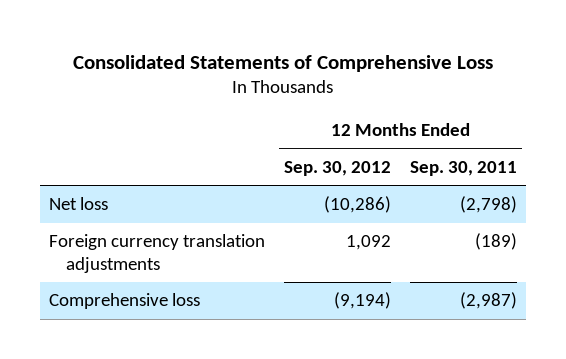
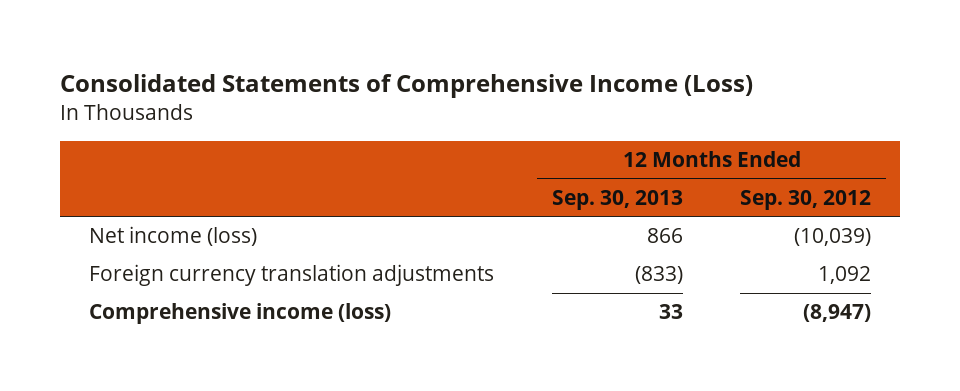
- Consolidated Statements of Comprehensive Loss
+ Consolidated Statements of Comprehensive Income (Loss)
- | 12 Months Ended Sep. 30, 2012 | 12 Months Ended Sep. 30, 2011
+ | 12 Months Ended Sep. 30, 2013 | 12 Months Ended Sep. 30, 2012
- Net loss | (10,286) | (2,798)
+ Net income (loss) | 866 | (10,039)
- Comprehensive loss | (9,194) | (2,987)
+ Comprehensive income (loss) | 33 | (8,947)

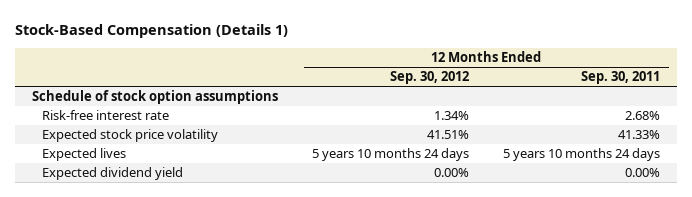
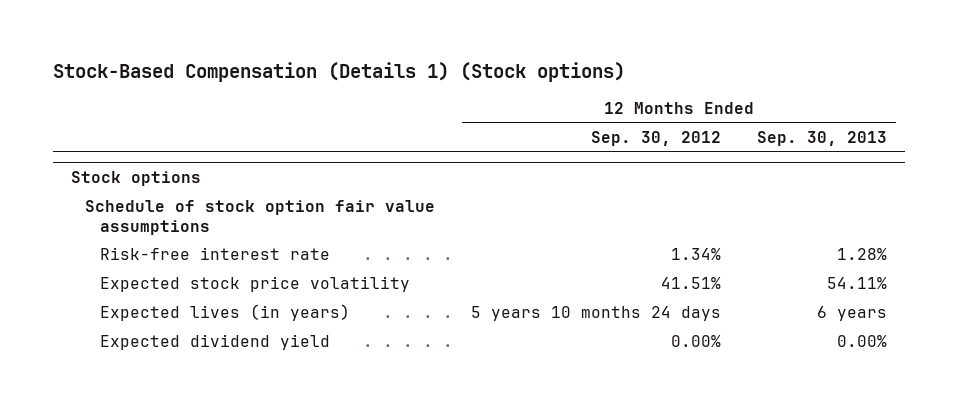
- Stock-Based Compensation (Details 1)
+ Stock-Based Compensation (Details 1) (Stock options)
- | 12 Months Ended Sep. 30, 2012 | 12 Months Ended Sep. 30, 2011
+ | 12 Months Ended Sep. 30, 2012 | 12 Months Ended Sep. 30, 2013
- Schedule of stock option assumptions
+ Stock options
+ Schedule of stock option fair value assumptions
- Expected lives | 5 years 10 months 24 days | 5 years 10 months 24 days
+ Expected lives (in years) | 5 years 10 months 24 days | 6 years

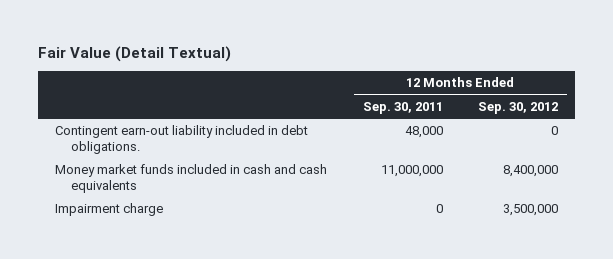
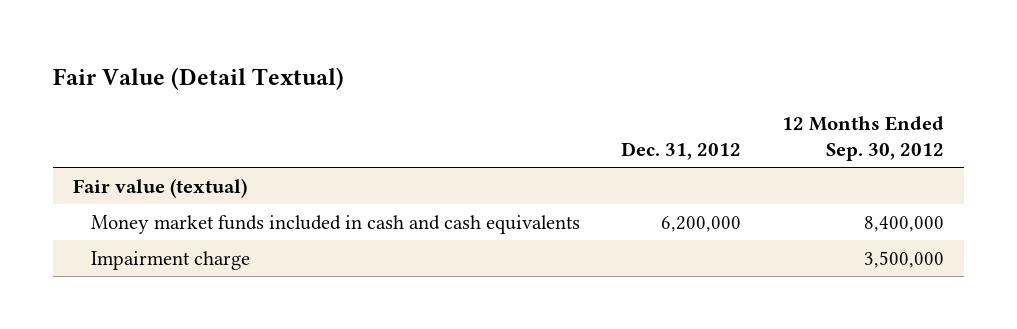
- | 12 Months Ended Sep. 30, 2011 | 12 Months Ended Sep. 30, 2012
+ | Dec. 31, 2012 | 12 Months Ended Sep. 30, 2012
- Contingent earn-out liability included in debt obligations. | 48,000 | 0
+ Fair value (textual)

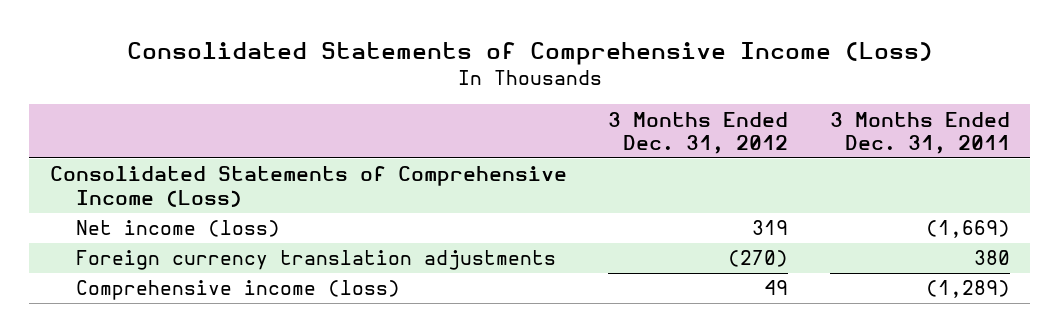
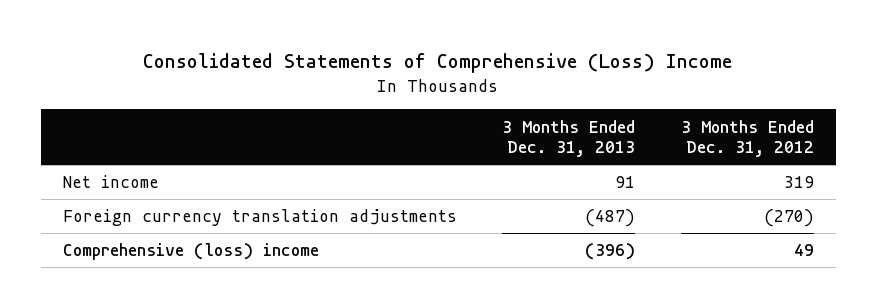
- Consolidated Statements of Comprehensive Income (Loss)
+ Consolidated Statements of Comprehensive (Loss) Income
- | 3 Months Ended Dec. 31, 2012 | 3 Months Ended Dec. 31, 2011
+ | 3 Months Ended Dec. 31, 2013 | 3 Months Ended Dec. 31, 2012
- Consolidated Statements of Comprehensive Income (Loss)
- Net income (loss) | 319 | (1,669)
+ Net income | 91 | 319
- Comprehensive income (loss) | 49 | (1,289)
+ Comprehensive (loss) income | (396) | 49

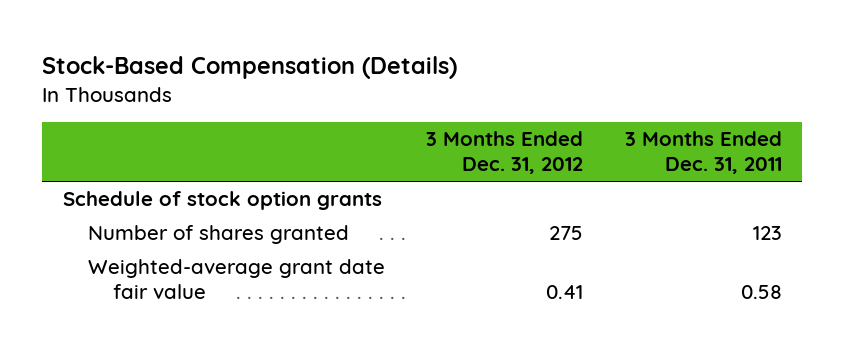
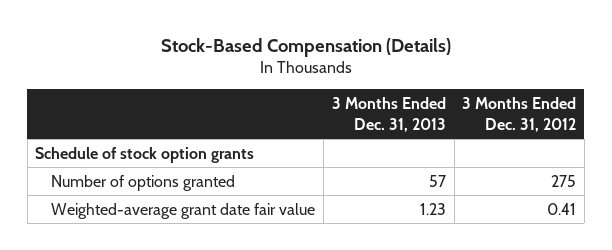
- | 3 Months Ended Dec. 31, 2012 | 3 Months Ended Dec. 31, 2011
+ | 3 Months Ended Dec. 31, 2013 | 3 Months Ended Dec. 31, 2012
- Number of shares granted | 275 | 123
+ Number of options granted | 57 | 275

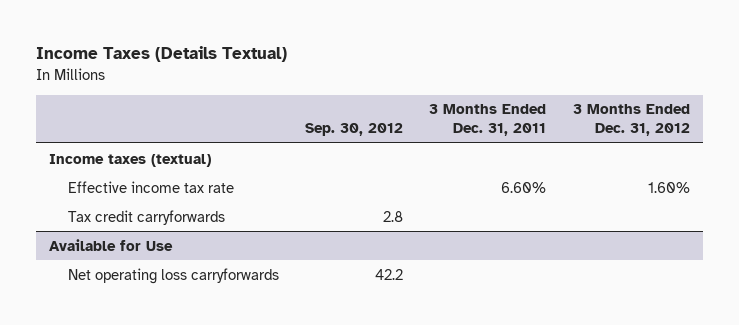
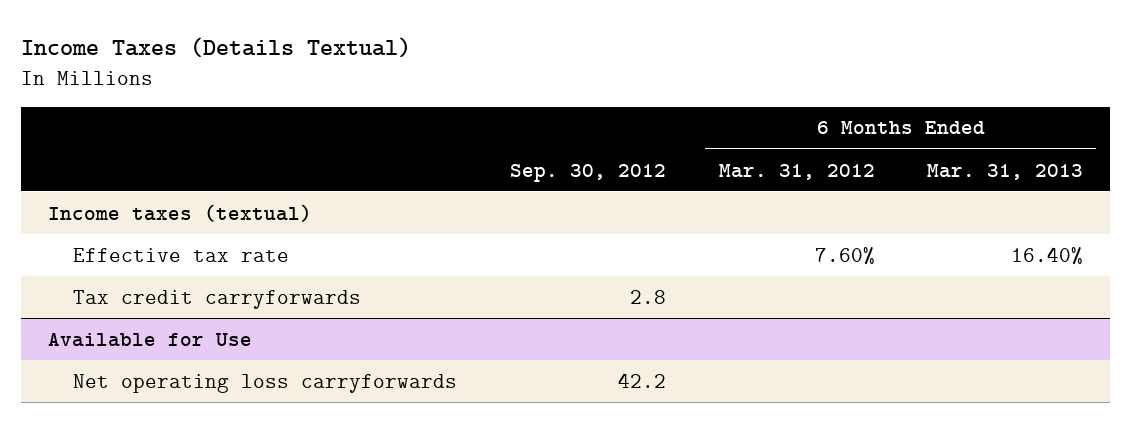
- | Sep. 30, 2012 | 3 Months Ended Dec. 31, 2011 | 3 Months Ended Dec. 31, 2012
+ | Sep. 30, 2012 | 6 Months Ended Mar. 31, 2012 | 6 Months Ended Mar. 31, 2013
- Effective income tax rate | | 6.60% | 1.60%
+ Effective tax rate | | 7.60% | 16.40%

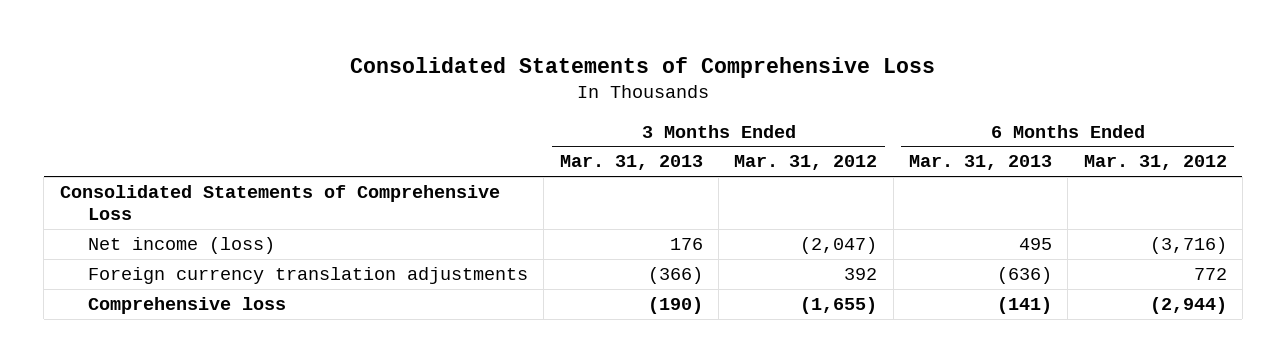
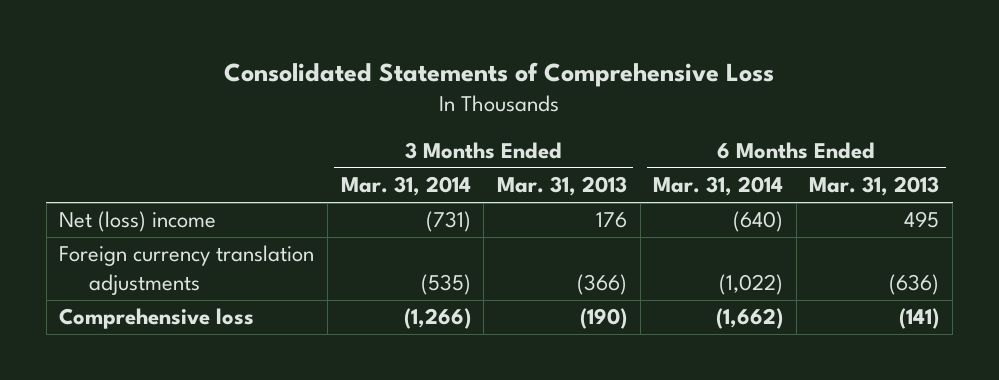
- | 3 Months Ended Mar. 31, 2013 | 3 Months Ended Mar. 31, 2012 | 6 Months Ended Mar. 31, 2013 | 6 Months Ended Mar. 31, 2012
+ | 3 Months Ended Mar. 31, 2014 | 3 Months Ended Mar. 31, 2013 | 6 Months Ended Mar. 31, 2014 | 6 Months Ended Mar. 31, 2013
- Consolidated Statements of Comprehensive Loss
- Net income (loss) | 176 | (2,047) | 495 | (3,716)
+ Net (loss) income | (731) | 176 | (640) | 495

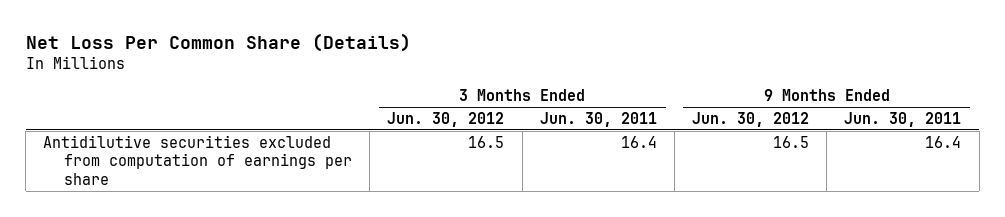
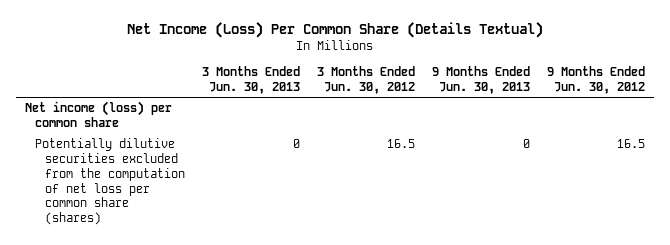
- Net Loss Per Common Share (Details)
+ Net Income (Loss) Per Common Share (Details Textual)
- | 3 Months Ended Jun. 30, 2012 | 3 Months Ended Jun. 30, 2011 | 9 Months Ended Jun. 30, 2012 | 9 Months Ended Jun. 30, 2011
+ | 3 Months Ended Jun. 30, 2013 | 3 Months Ended Jun. 30, 2012 | 9 Months Ended Jun. 30, 2013 | 9 Months Ended Jun. 30, 2012
- Antidilutive securities excluded from computation of earnings per share | 16.5 | 16.4 | 16.5 | 16.4
+ Net income (loss) per common share
+ Potentially dilutive securities excluded from the computation of net loss per common share (shares) | 0 | 16.5 | 0 | 16.5

